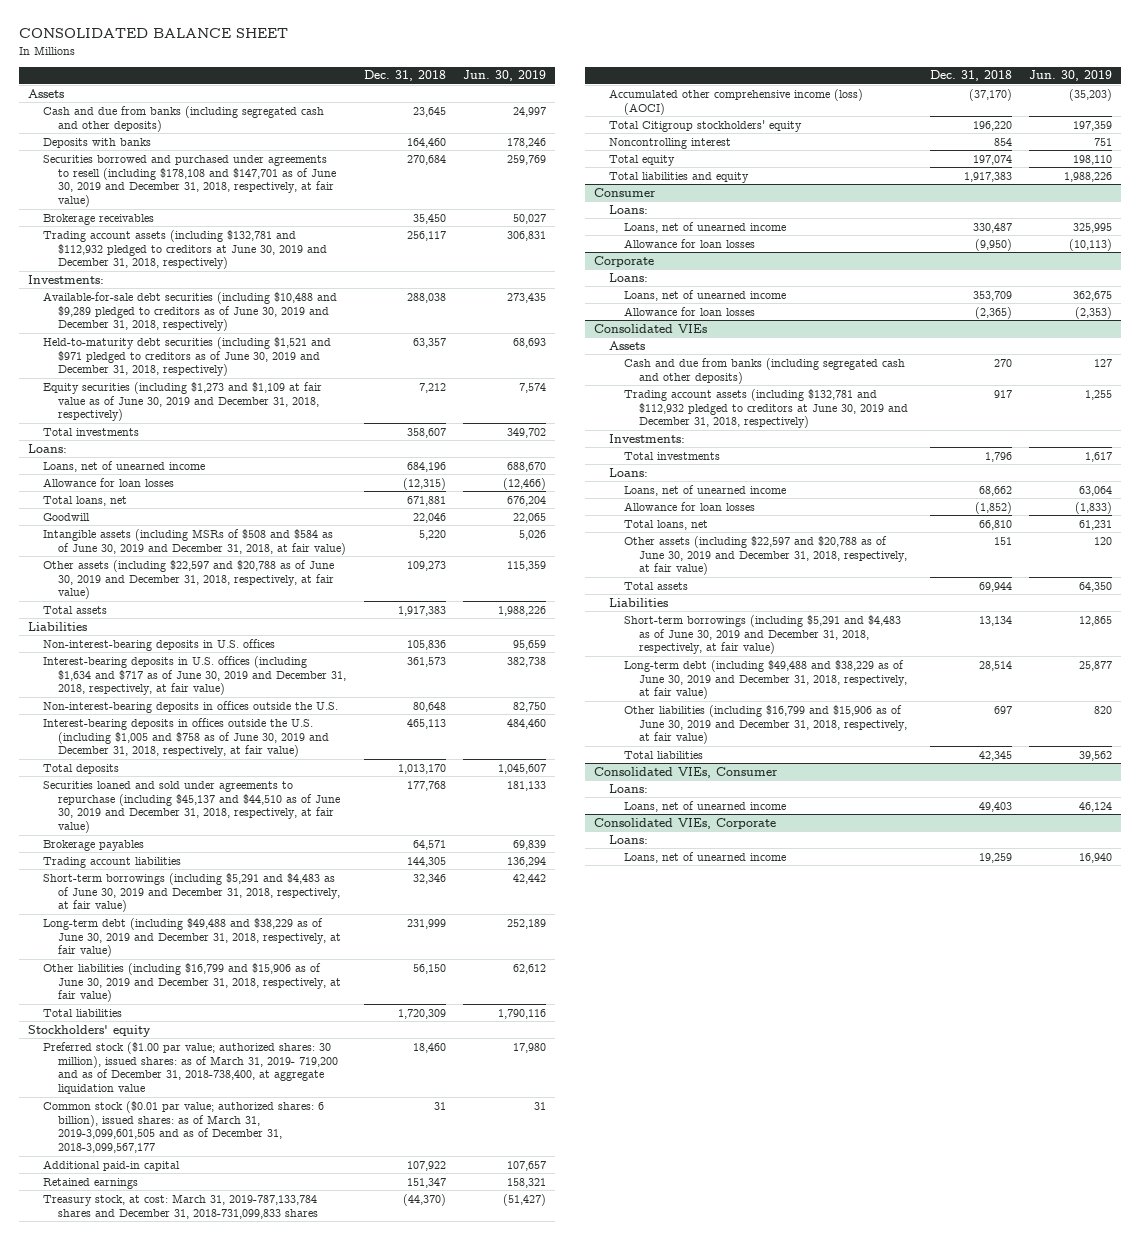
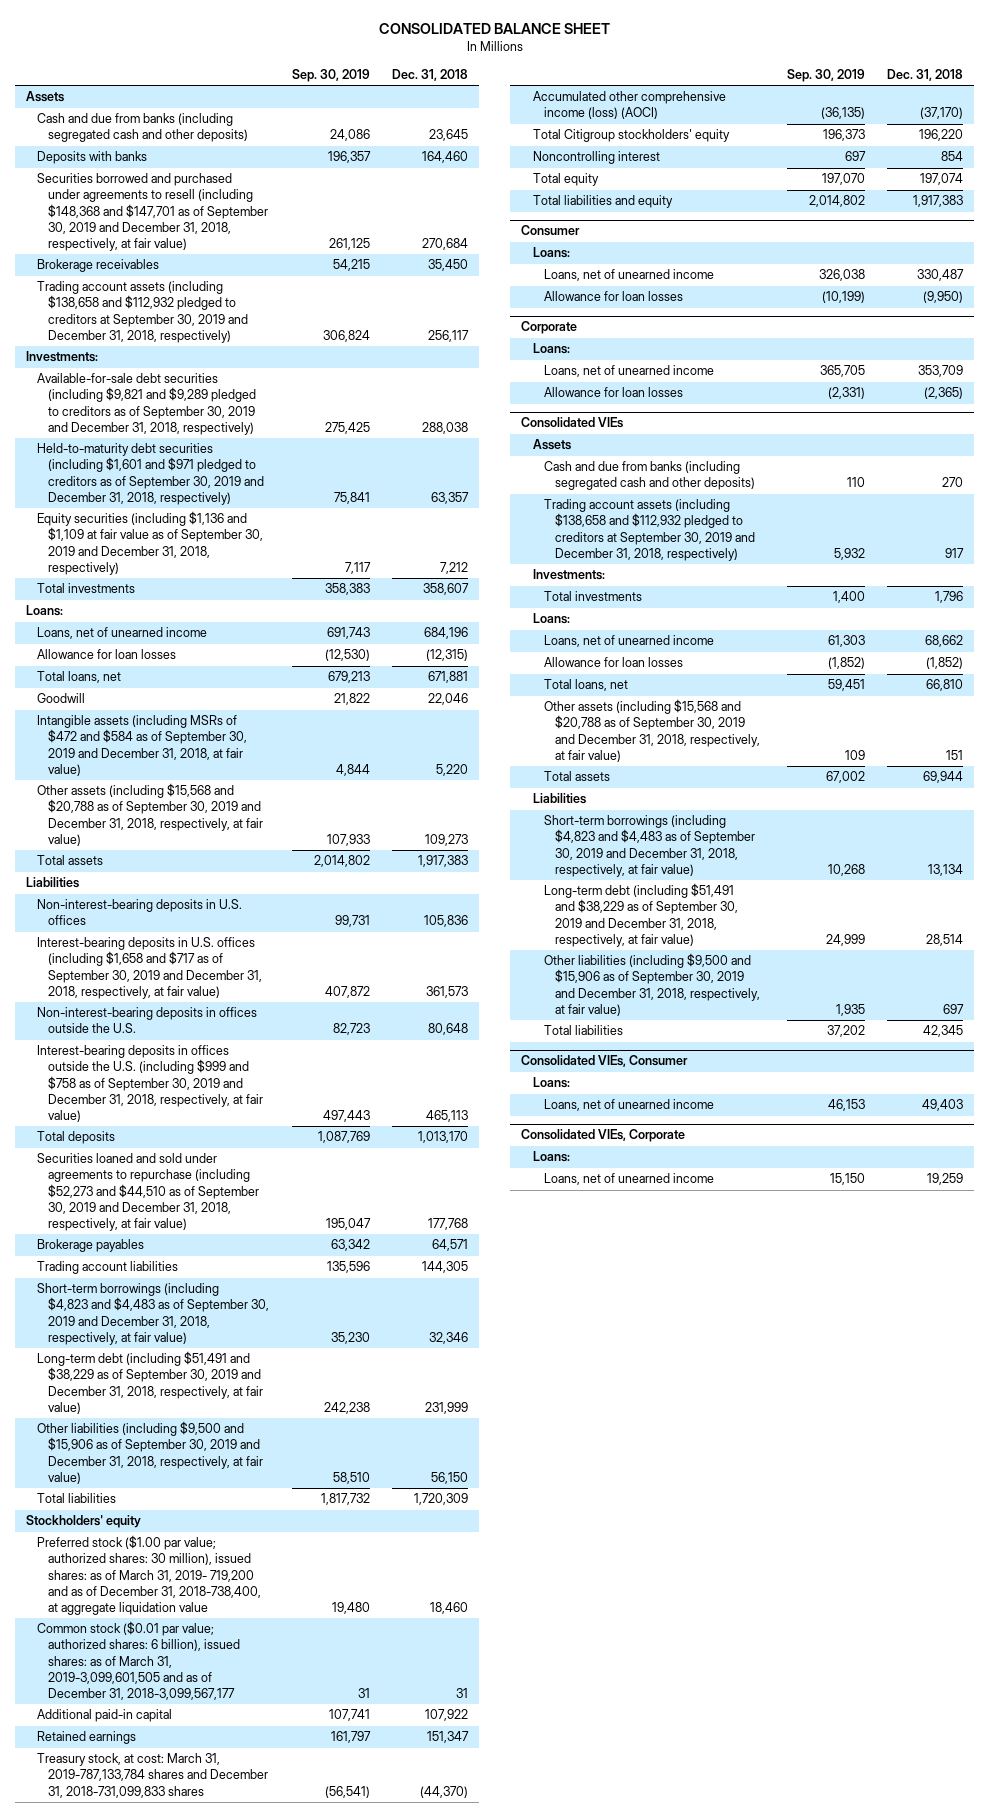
- | Dec. 31, 2018 | Jun. 30, 2019
+ | Sep. 30, 2019 | Dec. 31, 2018
- Securities borrowed and purchased under agreements to resell (including $178,108 and $147,701 as of June 30, 2019 and December 31, 2018, respectively, at fair value) | 270,684 | 259,769
+ Securities borrowed and purchased under agreements to resell (including $148,368 and $147,701 as of September 30, 2019 and December 31, 2018, respectively, at fair value) | 261,125 | 270,684
- Trading account assets (including $132,781 and $112,932 pledged to creditors at June 30, 2019 and December 31, 2018, respectively) | 256,117 | 306,831
+ Trading account assets (including $138,658 and $112,932 pledged to creditors at September 30, 2019 and December 31, 2018, respectively) | 306,824 | 256,117
- Available-for-sale debt securities (including $10,488 and $9,289 pledged to creditors as of June 30, 2019 and December 31, 2018, respectively) | 288,038 | 273,435
- Held-to-maturity debt securities (including $1,521 and $971 pledged to creditors as of June 30, 2019 and December 31, 2018, respectively) | 63,357 | 68,693
- Equity securities (including $1,273 and $1,109 at fair value as of June 30, 2019 and December 31, 2018, respectively) | 7,212 | 7,574
+ Available-for-sale debt securities (including $9,821 and $9,289 pledged to creditors as of September 30, 2019 and December 31, 2018, respectively) | 275,425 | 288,038
+ Held-to-maturity debt securities (including $1,601 and $971 pledged to creditors as of September 30, 2019 and December 31, 2018, respectively) | 75,841 | 63,357
+ Equity securities (including $1,136 and $1,109 at fair value as of September 30, 2019 and December 31, 2018, respectively) | 7,117 | 7,212
- Intangible assets (including MSRs of $508 and $584 as of June 30, 2019 and December 31, 2018, at fair value) | 5,220 | 5,026
- Other assets (including $22,597 and $20,788 as of June 30, 2019 and December 31, 2018, respectively, at fair value) | 109,273 | 115,359
+ Intangible assets (including MSRs of $472 and $584 as of September 30, 2019 and December 31, 2018, at fair value) | 4,844 | 5,220
+ Other assets (including $15,568 and $20,788 as of September 30, 2019 and December 31, 2018, respectively, at fair value) | 107,933 | 109,273
- Interest-bearing deposits in U.S. offices (including $1,634 and $717 as of June 30, 2019 and December 31, 2018, respectively, at fair value) | 361,573 | 382,738
+ Interest-bearing deposits in U.S. offices (including $1,658 and $717 as of September 30, 2019 and December 31, 2018, respectively, at fair value) | 407,872 | 361,573
- Interest-bearing deposits in offices outside the U.S. (including $1,005 and $758 as of June 30, 2019 and December 31, 2018, respectively, at fair value) | 465,113 | 484,460
+ Interest-bearing deposits in offices outside the U.S. (including $999 and $758 as of September 30, 2019 and December 31, 2018, respectively, at fair value) | 497,443 | 465,113
- Securities loaned and sold under agreements to repurchase (including $45,137 and $44,510 as of June 30, 2019 and December 31, 2018, respectively, at fair value) | 177,768 | 181,133
+ Securities loaned and sold under agreements to repurchase (including $52,273 and $44,510 as of September 30, 2019 and December 31, 2018, respectively, at fair value) | 195,047 | 177,768
- Short-term borrowings (including $5,291 and $4,483 as of June 30, 2019 and December 31, 2018, respectively, at fair value) | 32,346 | 42,442
- Long-term debt (including $49,488 and $38,229 as of June 30, 2019 and December 31, 2018, respectively, at fair value) | 231,999 | 252,189
- Other liabilities (including $16,799 and $15,906 as of June 30, 2019 and December 31, 2018, respectively, at fair value) | 56,150 | 62,612
+ Short-term borrowings (including $4,823 and $4,483 as of September 30, 2019 and December 31, 2018, respectively, at fair value) | 35,230 | 32,346
+ Long-term debt (including $51,491 and $38,229 as of September 30, 2019 and December 31, 2018, respectively, at fair value) | 242,238 | 231,999
+ Other liabilities (including $9,500 and $15,906 as of September 30, 2019 and December 31, 2018, respectively, at fair value) | 58,510 | 56,150
@ Consolidated VIEs
- Trading account assets (including $132,781 and $112,932 pledged to creditors at June 30, 2019 and December 31, 2018, respectively) | 917 | 1,255
+ Trading account assets (including $138,658 and $112,932 pledged to creditors at September 30, 2019 and December 31, 2018, respectively) | 5,932 | 917
- Other assets (including $22,597 and $20,788 as of June 30, 2019 and December 31, 2018, respectively, at fair value) | 151 | 120
+ Other assets (including $15,568 and $20,788 as of September 30, 2019 and December 31, 2018, respectively, at fair value) | 109 | 151
- Short-term borrowings (including $5,291 and $4,483 as of June 30, 2019 and December 31, 2018, respectively, at fair value) | 13,134 | 12,865
- Long-term debt (including $49,488 and $38,229 as of June 30, 2019 and December 31, 2018, respectively, at fair value) | 28,514 | 25,877
- Other liabilities (including $16,799 and $15,906 as of June 30, 2019 and December 31, 2018, respectively, at fair value) | 697 | 820
+ Short-term borrowings (including $4,823 and $4,483 as of September 30, 2019 and December 31, 2018, respectively, at fair value) | 10,268 | 13,134
+ Long-term debt (including $51,491 and $38,229 as of September 30, 2019 and December 31, 2018, respectively, at fair value) | 24,999 | 28,514
+ Other liabilities (including $9,500 and $15,906 as of September 30, 2019 and December 31, 2018, respectively, at fair value) | 1,935 | 697

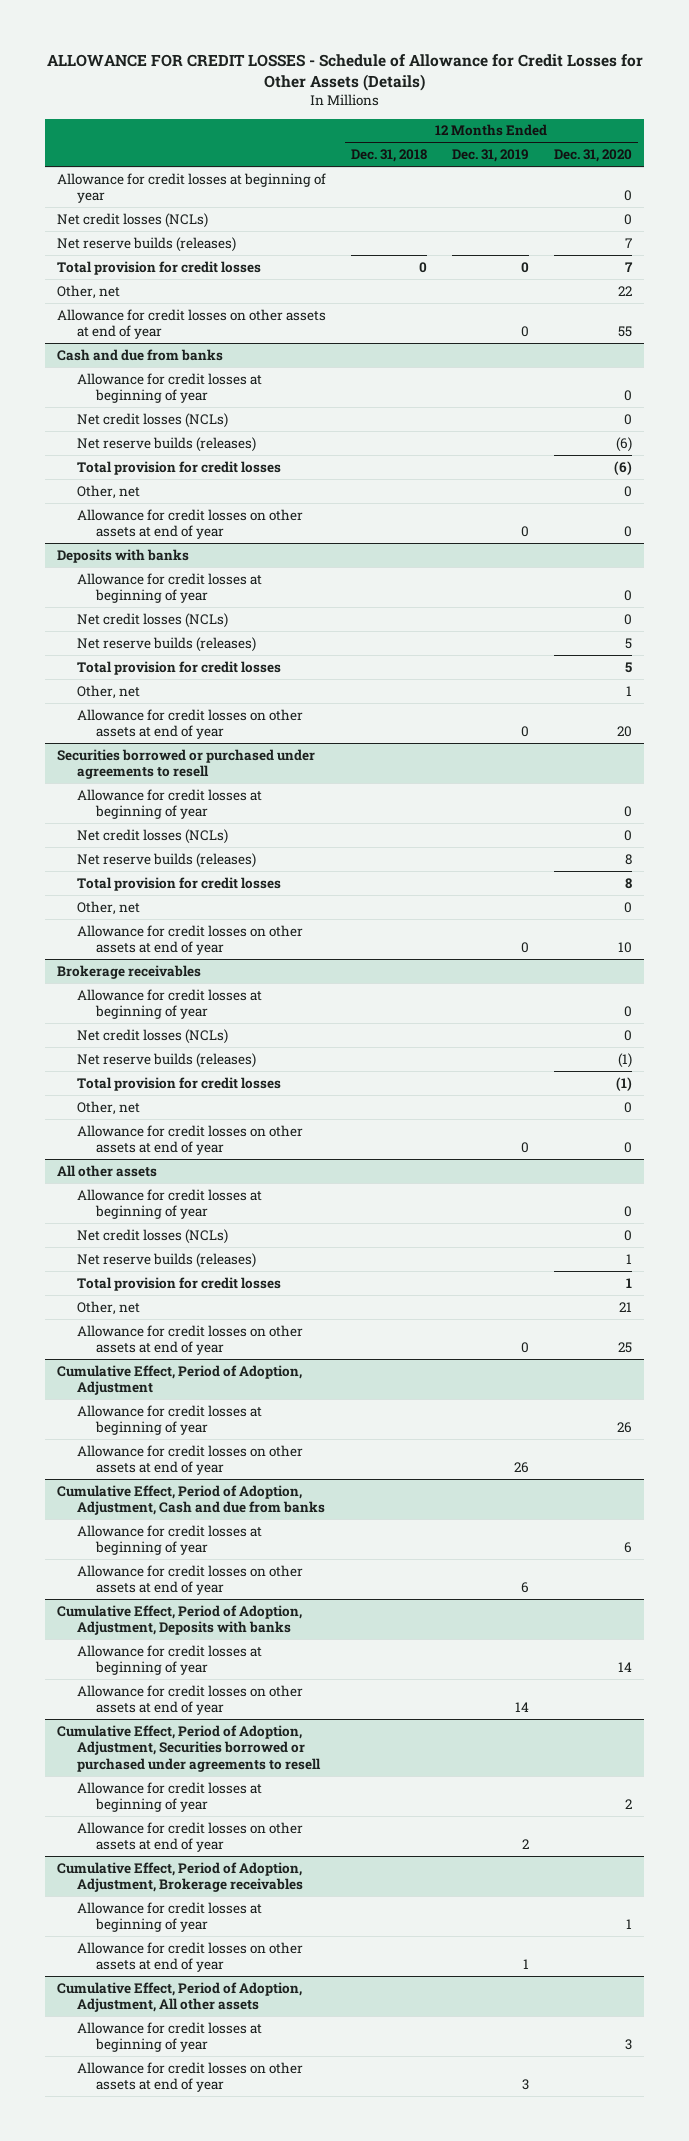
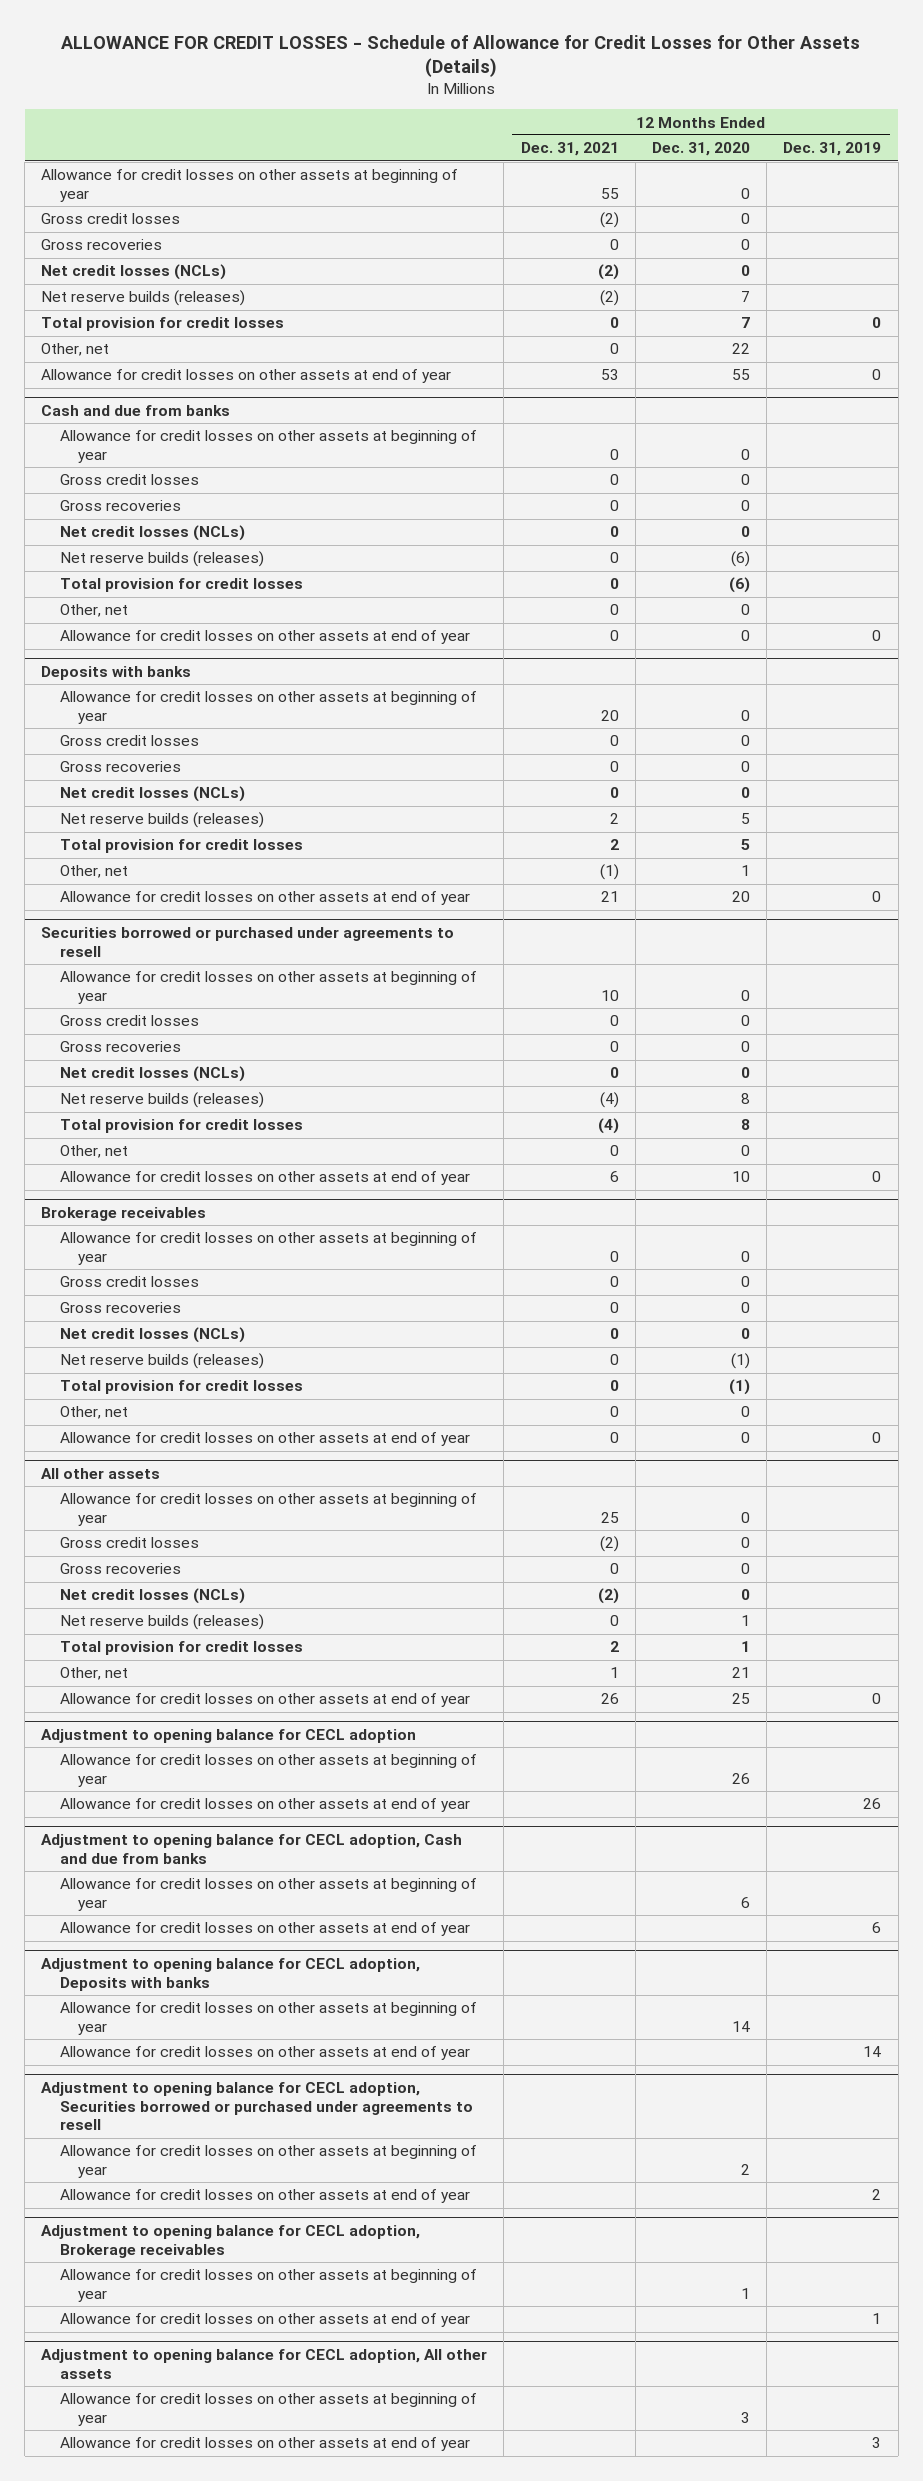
- | 12 Months Ended Dec. 31, 2018 | 12 Months Ended Dec. 31, 2019 | 12 Months Ended Dec. 31, 2020
+ | 12 Months Ended Dec. 31, 2021 | 12 Months Ended Dec. 31, 2020 | 12 Months Ended Dec. 31, 2019
- Allowance for credit losses at beginning of year | | | 0
+ Allowance for credit losses on other assets at beginning of year | 55 | 0 |
+ Gross credit losses | (2) | 0 |
+ Gross recoveries | 0 | 0 |
@ Cash and due from banks
- Allowance for credit losses at beginning of year | | | 0
+ Allowance for credit losses on other assets at beginning of year | 0 | 0 |
+ Gross credit losses | 0 | 0 |
+ Gross recoveries | 0 | 0 |
@ Deposits with banks
- Allowance for credit losses at beginning of year | | | 0
+ Allowance for credit losses on other assets at beginning of year | 20 | 0 |
+ Gross credit losses | 0 | 0 |
+ Gross recoveries | 0 | 0 |
@ Securities borrowed or purchased under agreements to resell
- Allowance for credit losses at beginning of year | | | 0
+ Allowance for credit losses on other assets at beginning of year | 10 | 0 |
+ Gross credit losses | 0 | 0 |
+ Gross recoveries | 0 | 0 |
@ Brokerage receivables
- Allowance for credit losses at beginning of year | | | 0
+ Allowance for credit losses on other assets at beginning of year | 0 | 0 |
+ Gross credit losses | 0 | 0 |
+ Gross recoveries | 0 | 0 |
@ All other assets
- Allowance for credit losses at beginning of year | | | 0
+ Allowance for credit losses on other assets at beginning of year | 25 | 0 |
+ Gross credit losses | (2) | 0 |
+ Gross recoveries | 0 | 0 |
- Cumulative Effect, Period of Adoption, Adjustment
- Allowance for credit losses at beginning of year | | | 26
+ Adjustment to opening balance for CECL adoption
+ Allowance for credit losses on other assets at beginning of year | | 26 |
- Cumulative Effect, Period of Adoption, Adjustment, Cash and due from banks
- Allowance for credit losses at beginning of year | | | 6
+ Adjustment to opening balance for CECL adoption, Cash and due from banks
+ Allowance for credit losses on other assets at beginning of year | | 6 |
- Cumulative Effect, Period of Adoption, Adjustment, Deposits with banks
- Allowance for credit losses at beginning of year | | | 14
+ Adjustment to opening balance for CECL adoption, Deposits with banks
+ Allowance for credit losses on other assets at beginning of year | | 14 |
- Cumulative Effect, Period of Adoption, Adjustment, Securities borrowed or purchased under agreements to resell
- Allowance for credit losses at beginning of year | | | 2
+ Adjustment to opening balance for CECL adoption, Securities borrowed or purchased under agreements to resell
+ Allowance for credit losses on other assets at beginning of year | | 2 |
- Cumulative Effect, Period of Adoption, Adjustment, Brokerage receivables
- Allowance for credit losses at beginning of year | | | 1
+ Adjustment to opening balance for CECL adoption, Brokerage receivables
+ Allowance for credit losses on other assets at beginning of year | | 1 |
- Cumulative Effect, Period of Adoption, Adjustment, All other assets
- Allowance for credit losses at beginning of year | | | 3
+ Adjustment to opening balance for CECL adoption, All other assets
+ Allowance for credit losses on other assets at beginning of year | | 3 |

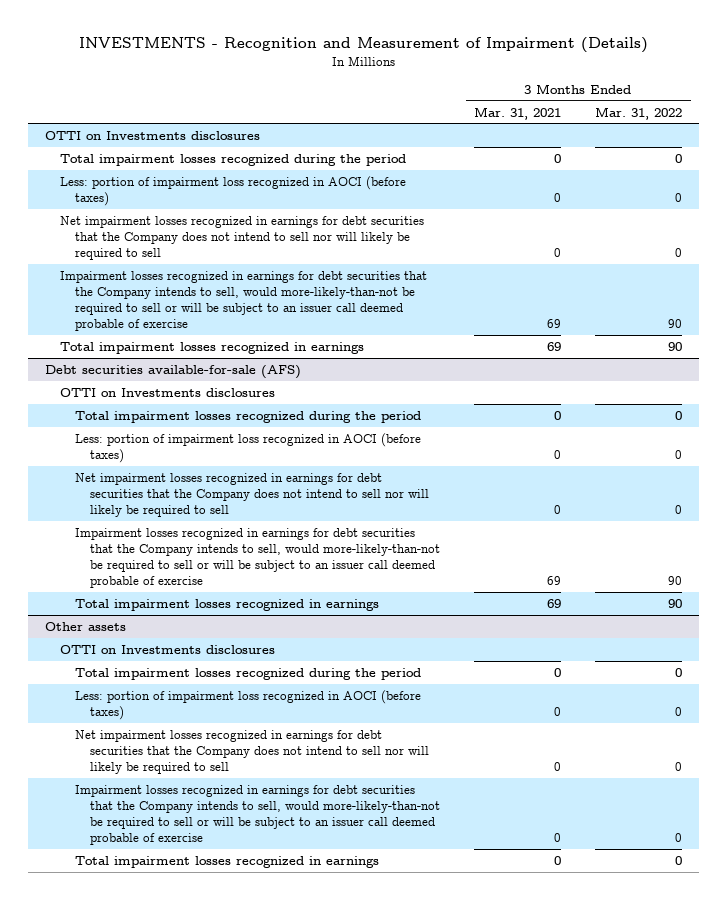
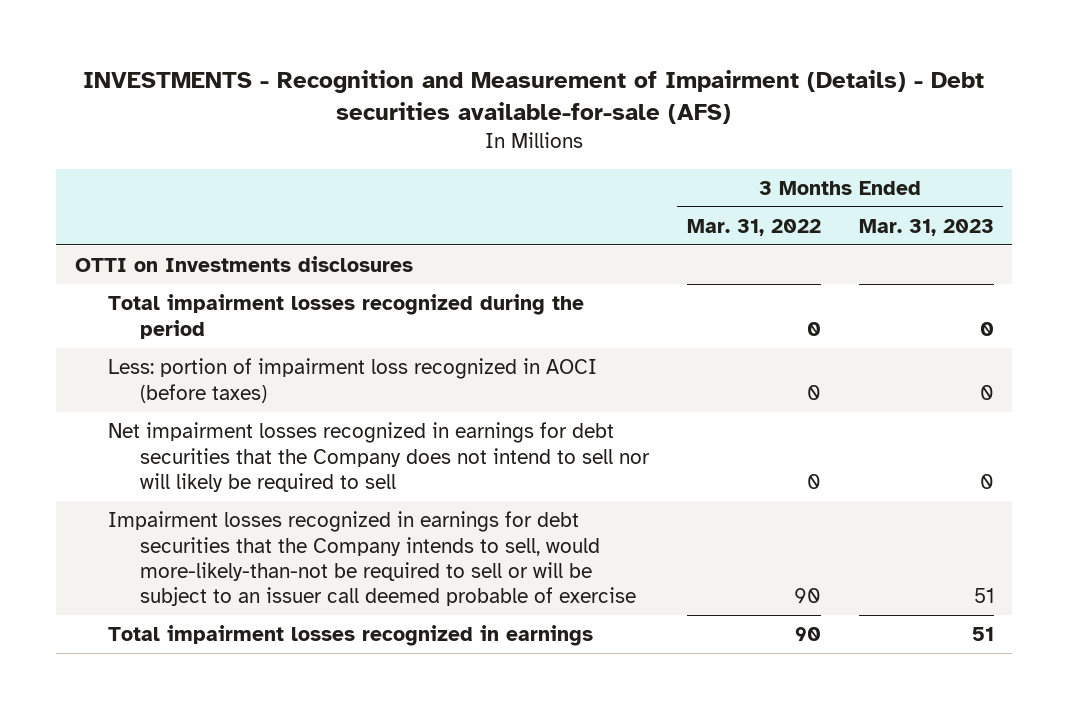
- INVESTMENTS - Recognition and Measurement of Impairment (Details)
+ INVESTMENTS - Recognition and Measurement of Impairment (Details) - Debt securities available-for-sale (AFS)
- | 3 Months Ended Mar. 31, 2021 | 3 Months Ended Mar. 31, 2022
+ | 3 Months Ended Mar. 31, 2022 | 3 Months Ended Mar. 31, 2023
- Debt securities available-for-sale (AFS)
- OTTI on Investments disclosures
- Total impairment losses recognized during the period | 0 | 0
- Less: portion of impairment loss recognized in AOCI (before taxes) | 0 | 0
- Net impairment losses recognized in earnings for debt securities that the Company does not intend to sell nor will likely be required to sell | 0 | 0
- Impairment losses recognized in earnings for debt securities that the Company intends to sell, would more-likely-than-not be required to sell or will be subject to an issuer call deemed probable of exercise | 69 | 90
- Total impairment losses recognized in earnings | 69 | 90
- Other assets
- OTTI on Investments disclosures
- Total impairment losses recognized during the period | 0 | 0
- Less: portion of impairment loss recognized in AOCI (before taxes) | 0 | 0
- Net impairment losses recognized in earnings for debt securities that the Company does not intend to sell nor will likely be required to sell | 0 | 0
- Impairment losses recognized in earnings for debt securities that the Company intends to sell, would more-likely-than-not be required to sell or will be subject to an issuer call deemed probable of exercise | 0 | 0
- Total impairment losses recognized in earnings | 0 | 0

